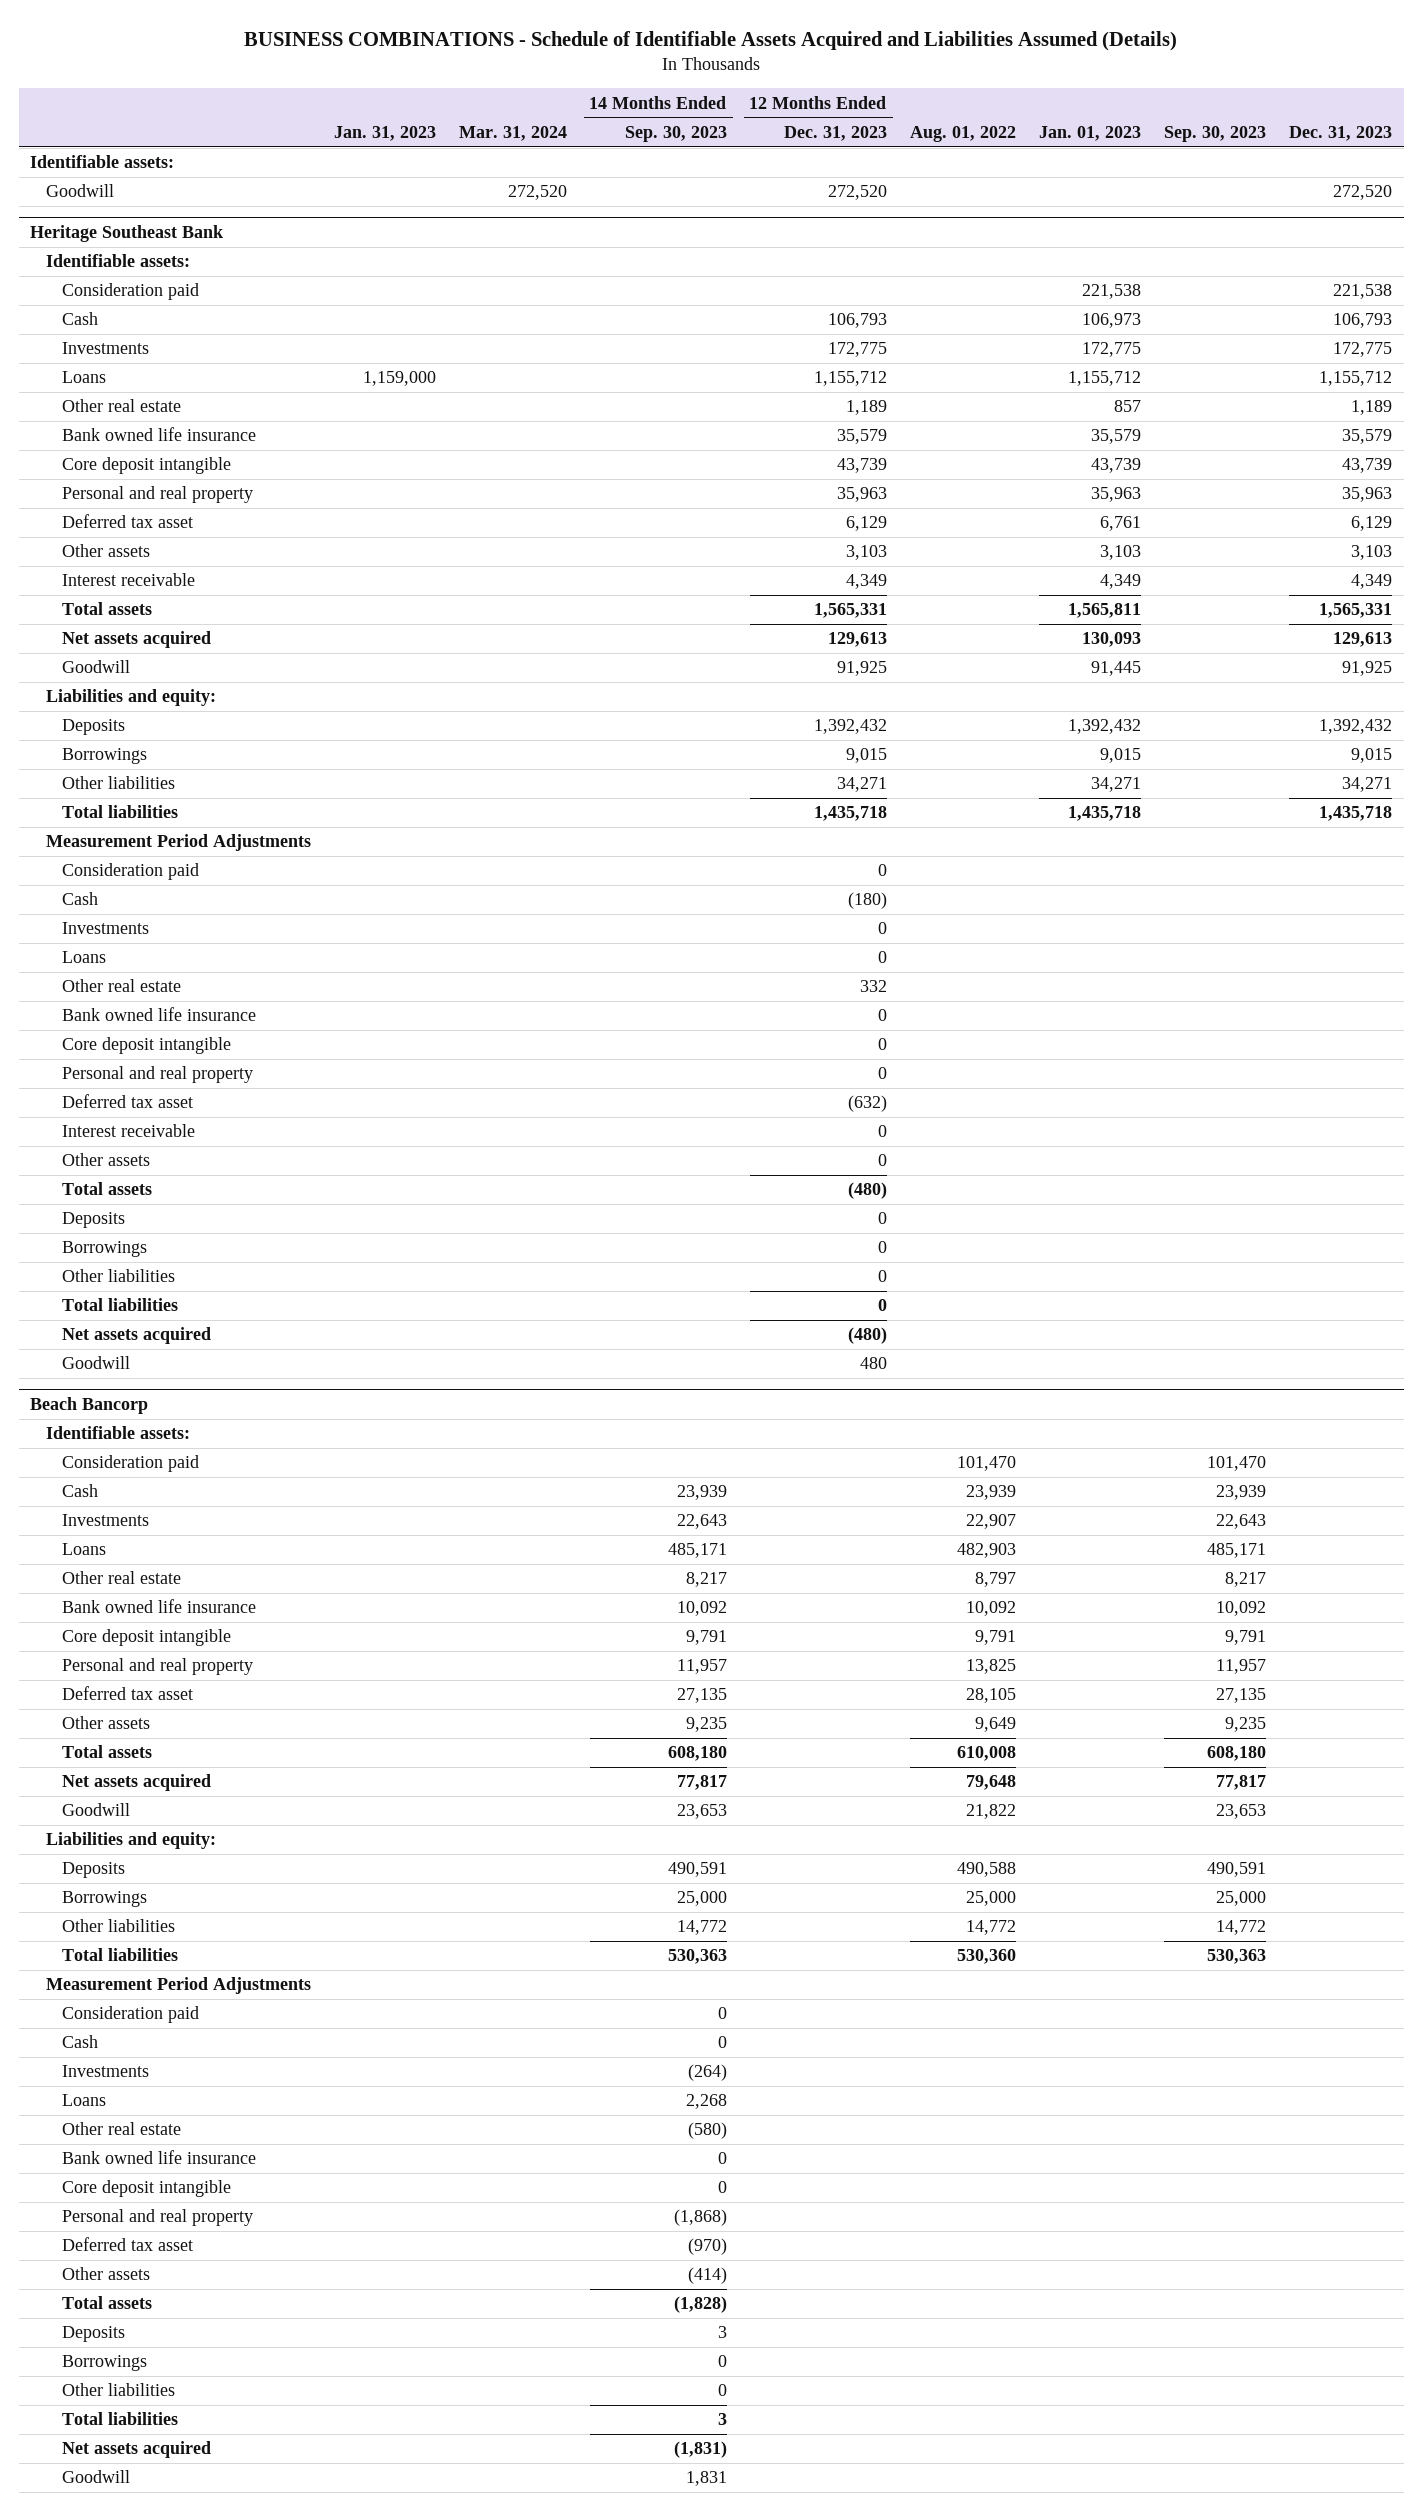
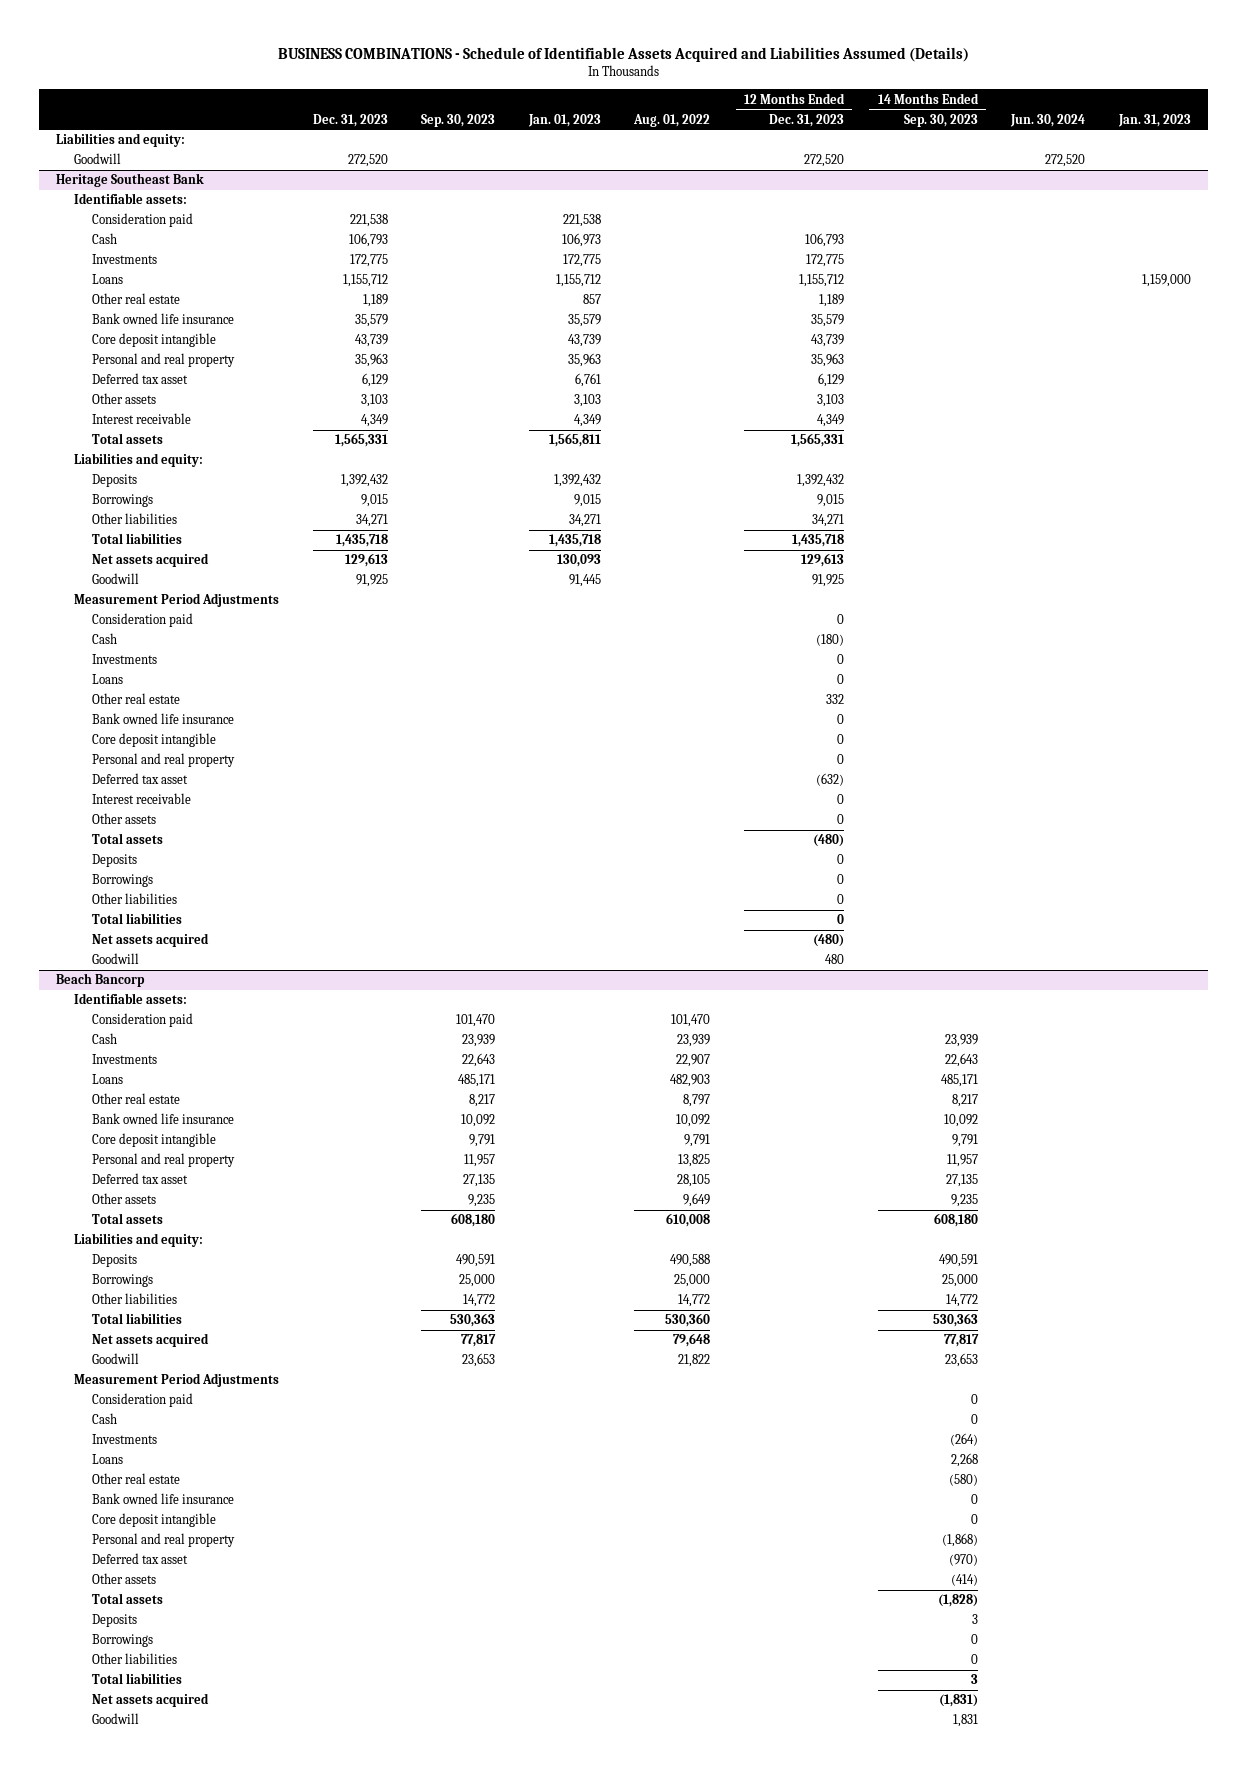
- | Jan. 31, 2023 | Mar. 31, 2024 | 14 Months Ended Sep. 30, 2023 | 12 Months Ended Dec. 31, 2023 | Aug. 01, 2022 | Jan. 01, 2023 | Sep. 30, 2023 | Dec. 31, 2023
+ | Dec. 31, 2023 | Sep. 30, 2023 | Jan. 01, 2023 | Aug. 01, 2022 | 12 Months Ended Dec. 31, 2023 | 14 Months Ended Sep. 30, 2023 | Jun. 30, 2024 | Jan. 31, 2023
- Identifiable assets:
+ Liabilities and equity:
@ Heritage Southeast Bank
moved down: Net assets acquired | 129,613 | | 130,093 | | 129,613 | | |
moved down: Goodwill | 91,925 | | 91,445 | | 91,925 | | |
@ Beach Bancorp
moved down: Net assets acquired | | 77,817 | | 79,648 | | 77,817 | |
moved down: Goodwill | | 23,653 | | 21,822 | | 23,653 | |

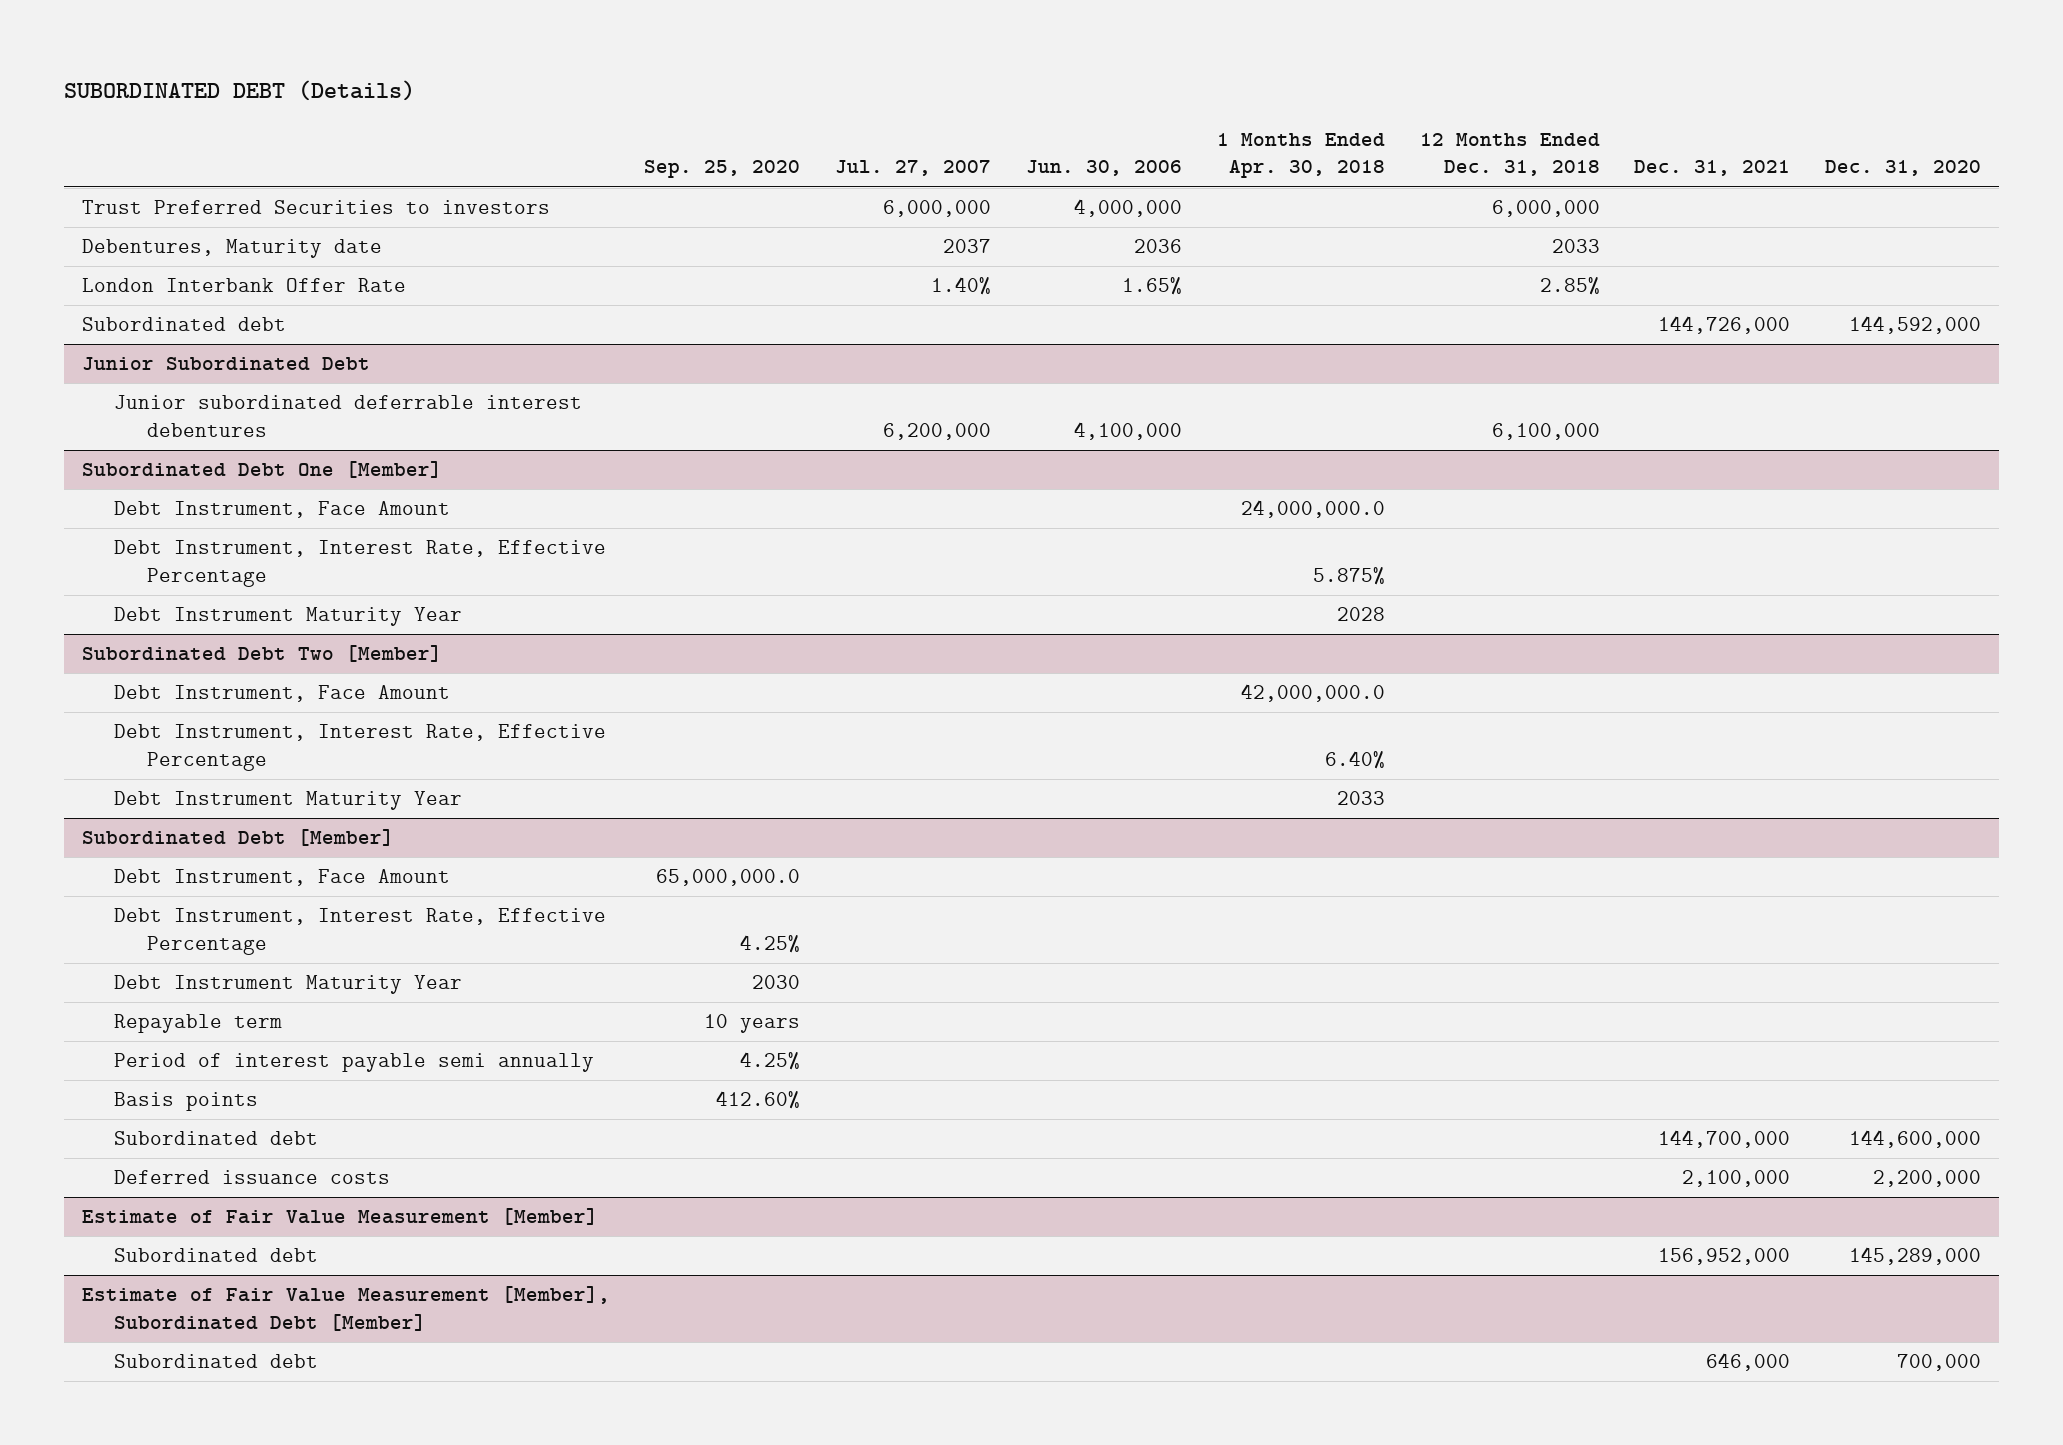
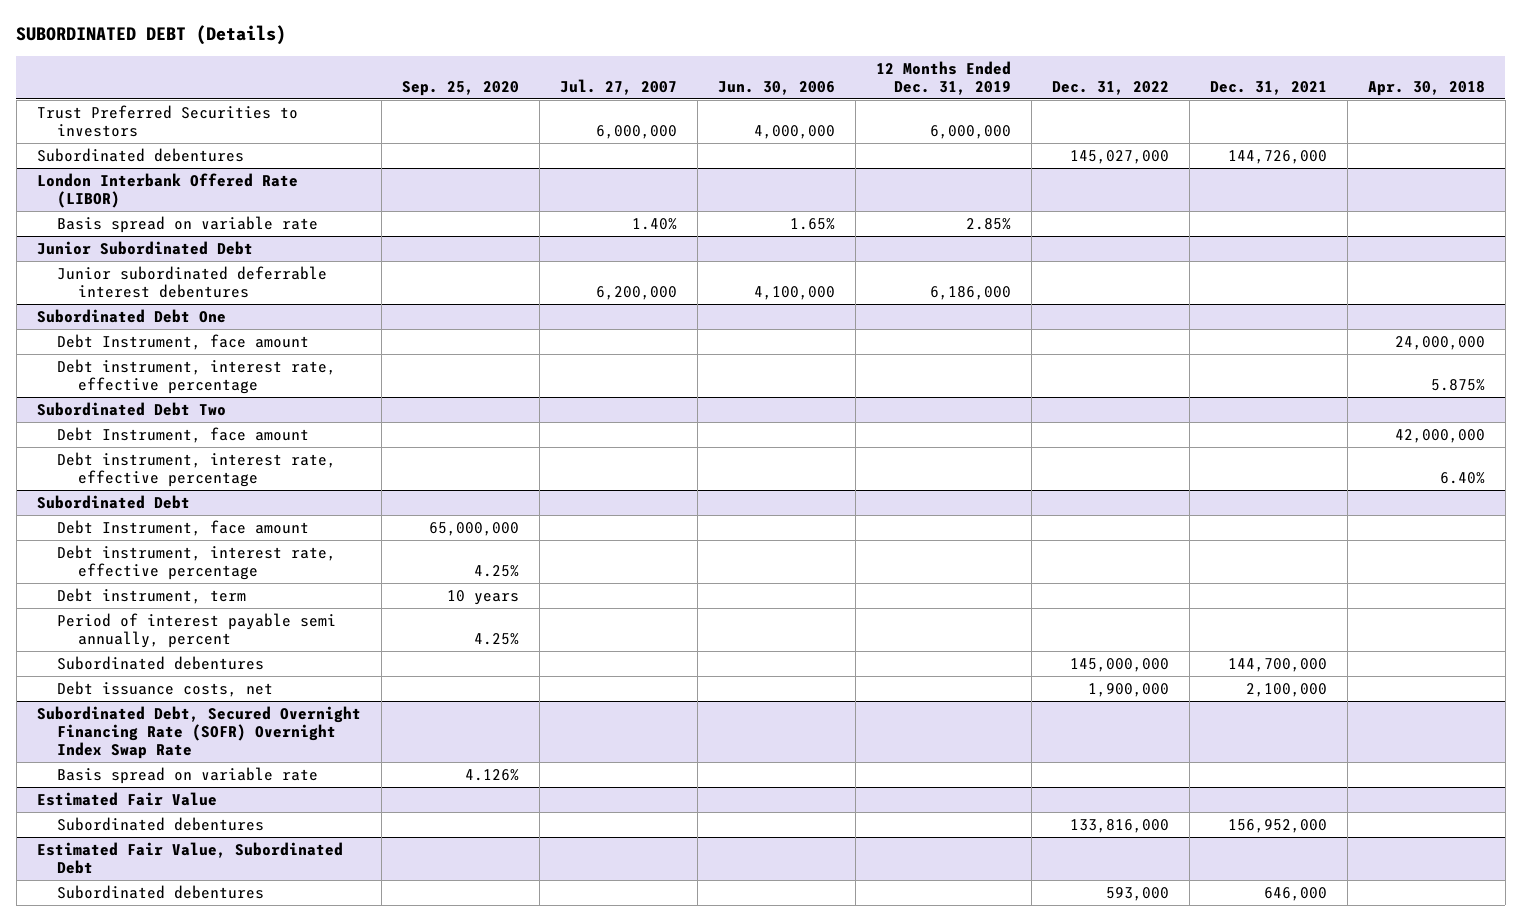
- | Sep. 25, 2020 | Jul. 27, 2007 | Jun. 30, 2006 | 1 Months Ended Apr. 30, 2018 | 12 Months Ended Dec. 31, 2018 | Dec. 31, 2021 | Dec. 31, 2020
+ | Sep. 25, 2020 | Jul. 27, 2007 | Jun. 30, 2006 | 12 Months Ended Dec. 31, 2019 | Dec. 31, 2022 | Dec. 31, 2021 | Apr. 30, 2018
- Debentures, Maturity date | | 2037 | 2036 | | 2033 | |
- London Interbank Offer Rate | | 1.40% | 1.65% | | 2.85% | |
- Subordinated debt | | | | | | 144,726,000 | 144,592,000
+ Subordinated debentures | | | | | 145,027,000 | 144,726,000 |
+ London Interbank Offered Rate (LIBOR)
+ Basis spread on variable rate | | 1.40% | 1.65% | 2.85% | | |
- Subordinated Debt One [Member]
- Debt Instrument, Face Amount | | | | 24,000,000.0 | | |
- Debt Instrument, Interest Rate, Effective Percentage | | | | 5.875% | | |
- Debt Instrument Maturity Year | | | | 2028 | | |
- Subordinated Debt Two [Member]
- Debt Instrument, Face Amount | | | | 42,000,000.0 | | |
- Debt Instrument, Interest Rate, Effective Percentage | | | | 6.40% | | |
- Debt Instrument Maturity Year | | | | 2033 | | |
- Subordinated Debt [Member]
- Debt Instrument, Face Amount | 65,000,000.0 | | | | | |
- Debt Instrument, Interest Rate, Effective Percentage | 4.25% | | | | | |
- Debt Instrument Maturity Year | 2030 | | | | | |
- Repayable term | 10 years | | | | | |
- Period of interest payable semi annually | 4.25% | | | | | |
- Basis points | 412.60% | | | | | |
- Subordinated debt | | | | | | 144,700,000 | 144,600,000
- Deferred issuance costs | | | | | | 2,100,000 | 2,200,000
- Estimate of Fair Value Measurement [Member]
- Subordinated debt | | | | | | 156,952,000 | 145,289,000
- Estimate of Fair Value Measurement [Member], Subordinated Debt [Member]
- Subordinated debt | | | | | | 646,000 | 700,000
+ Subordinated Debt One
+ Debt Instrument, face amount | | | | | | | 24,000,000
+ Debt instrument, interest rate, effective percentage | | | | | | | 5.875%
+ Subordinated Debt Two
+ Debt Instrument, face amount | | | | | | | 42,000,000
+ Debt instrument, interest rate, effective percentage | | | | | | | 6.40%
+ Subordinated Debt
+ Debt Instrument, face amount | 65,000,000 | | | | | |
+ Debt instrument, interest rate, effective percentage | 4.25% | | | | | |
+ Debt instrument, term | 10 years | | | | | |
+ Period of interest payable semi annually, percent | 4.25% | | | | | |
+ Subordinated debentures | | | | | 145,000,000 | 144,700,000 |
+ Debt issuance costs, net | | | | | 1,900,000 | 2,100,000 |
+ Subordinated Debt, Secured Overnight Financing Rate (SOFR) Overnight Index Swap Rate
+ Basis spread on variable rate | 4.126% | | | | | |
+ Estimated Fair Value
+ Subordinated debentures | | | | | 133,816,000 | 156,952,000 |
+ Estimated Fair Value, Subordinated Debt
+ Subordinated debentures | | | | | 593,000 | 646,000 |

